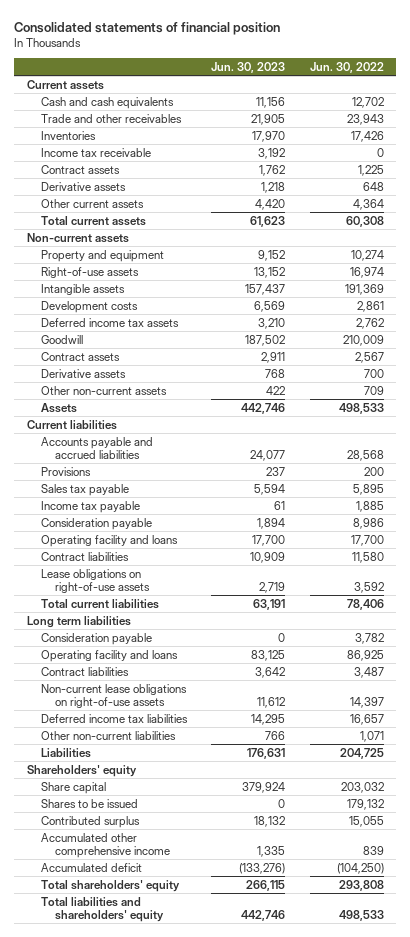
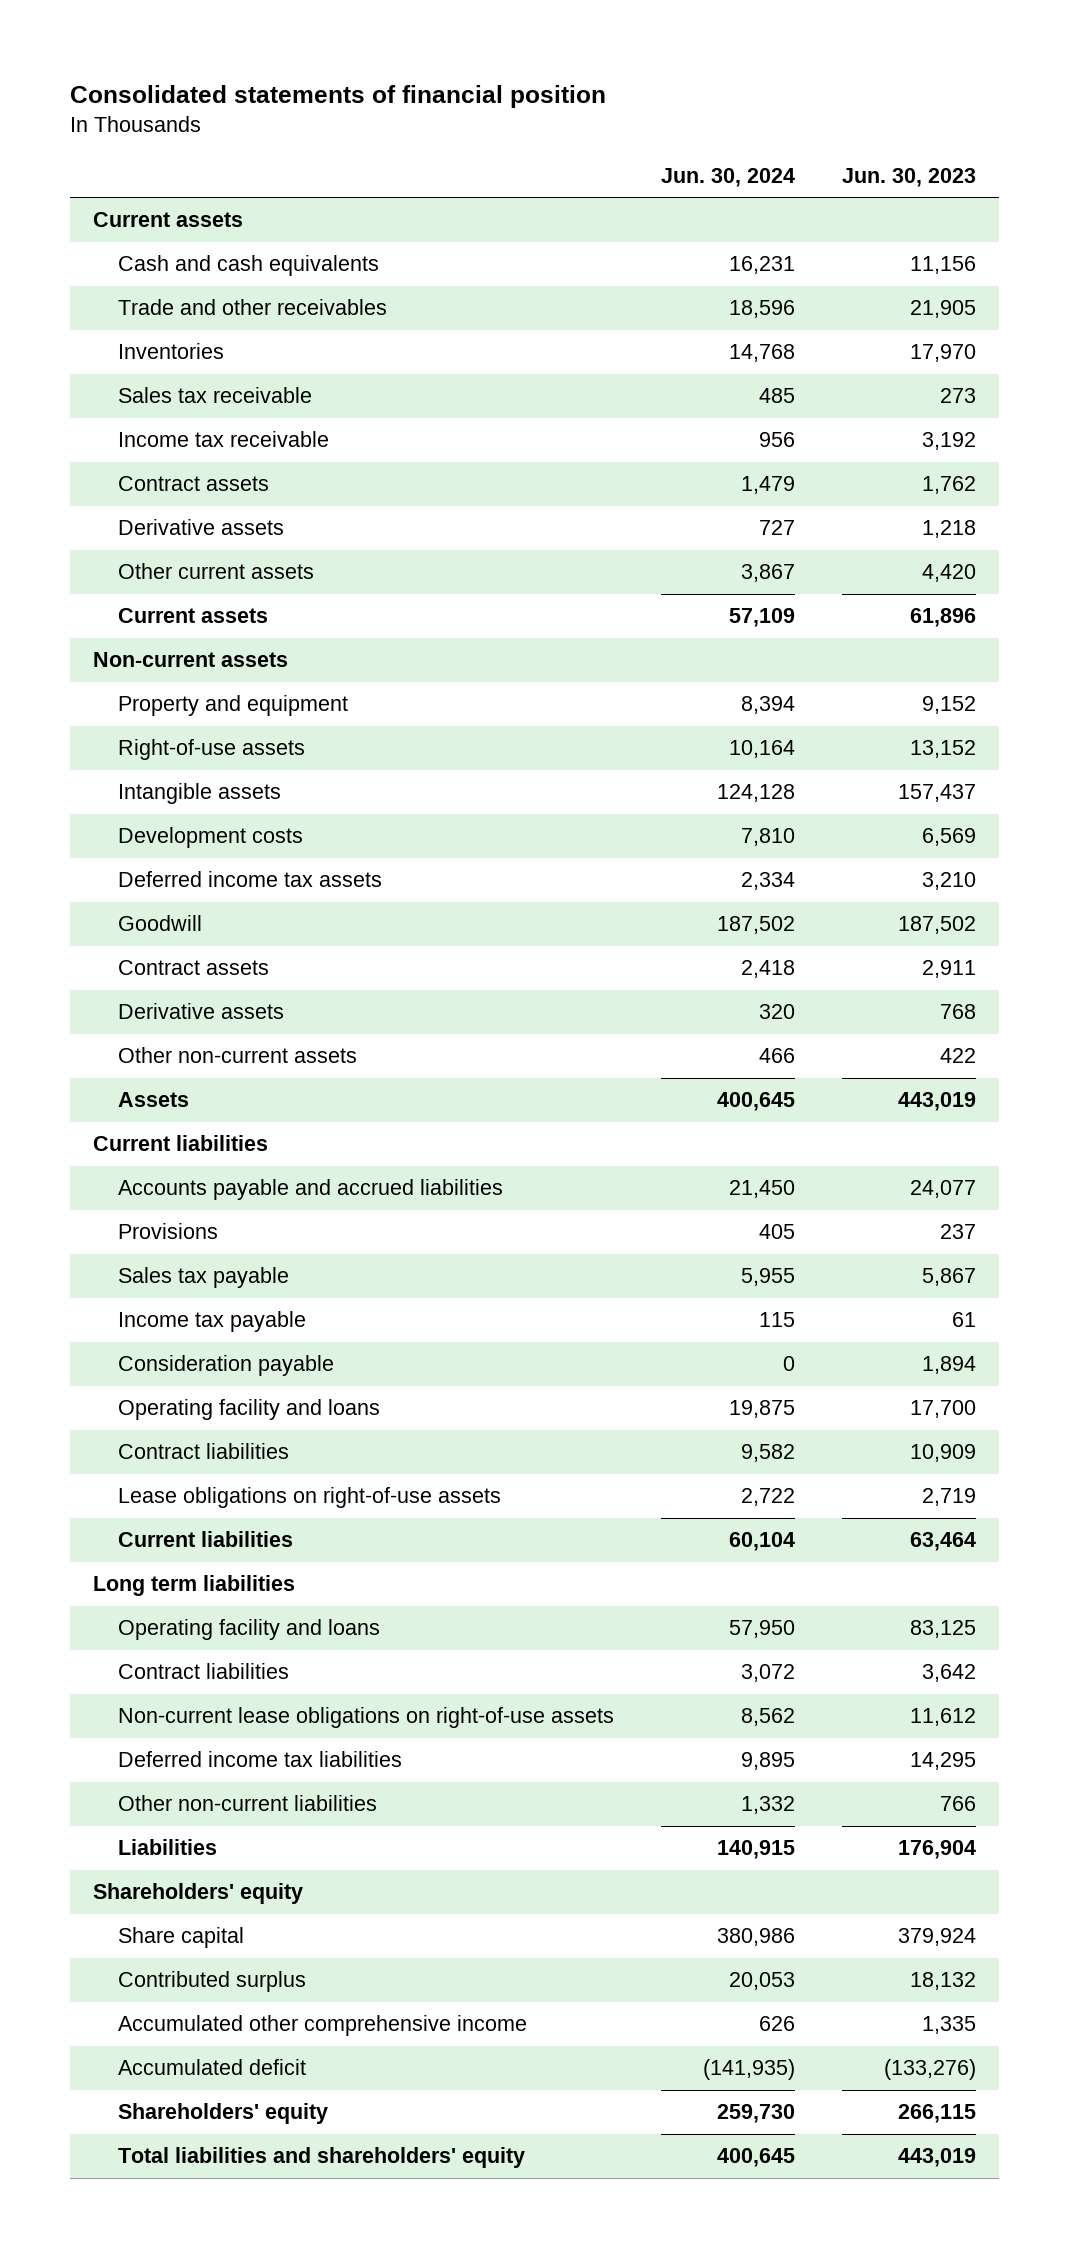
- | Jun. 30, 2023 | Jun. 30, 2022
+ | Jun. 30, 2024 | Jun. 30, 2023
+ Sales tax receivable | 485 | 273
- Total current assets | 61,623 | 60,308
+ Current assets | 57,109 | 61,896
- Assets | 442,746 | 498,533
+ Assets | 400,645 | 443,019
- Sales tax payable | 5,594 | 5,895
+ Sales tax payable | 5,955 | 5,867
- Total current liabilities | 63,191 | 78,406
+ Current liabilities | 60,104 | 63,464
- Consideration payable | 0 | 3,782
- Liabilities | 176,631 | 204,725
+ Liabilities | 140,915 | 176,904
- Shares to be issued | 0 | 179,132
- Total shareholders' equity | 266,115 | 293,808
- Total liabilities and shareholders' equity | 442,746 | 498,533
+ Shareholders' equity | 259,730 | 266,115
+ Total liabilities and shareholders' equity | 400,645 | 443,019

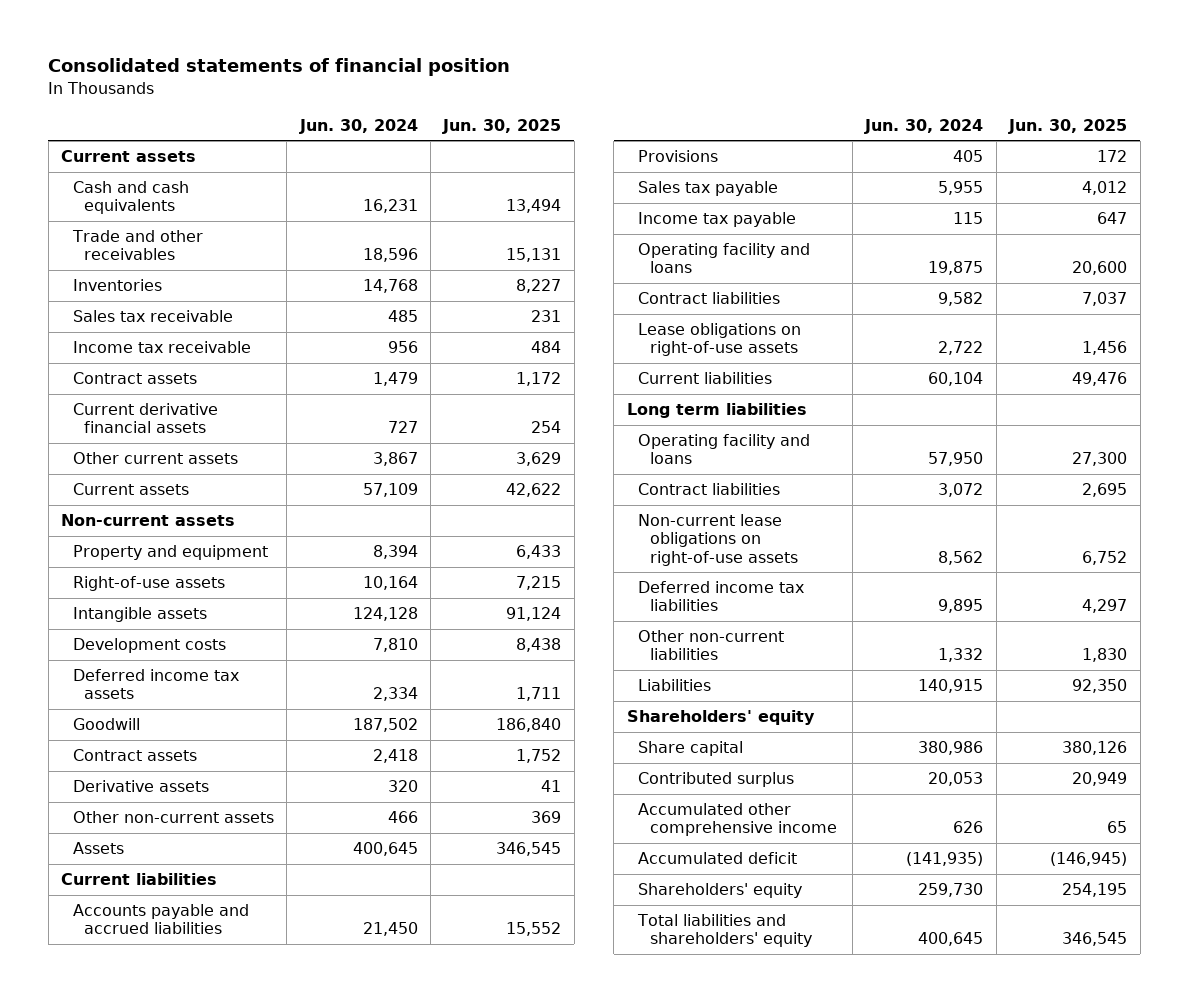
- | Jun. 30, 2024 | Jun. 30, 2023
+ | Jun. 30, 2024 | Jun. 30, 2025
- Derivative assets | 727 | 1,218
+ Current derivative financial assets | 727 | 254
- Consideration payable | 0 | 1,894

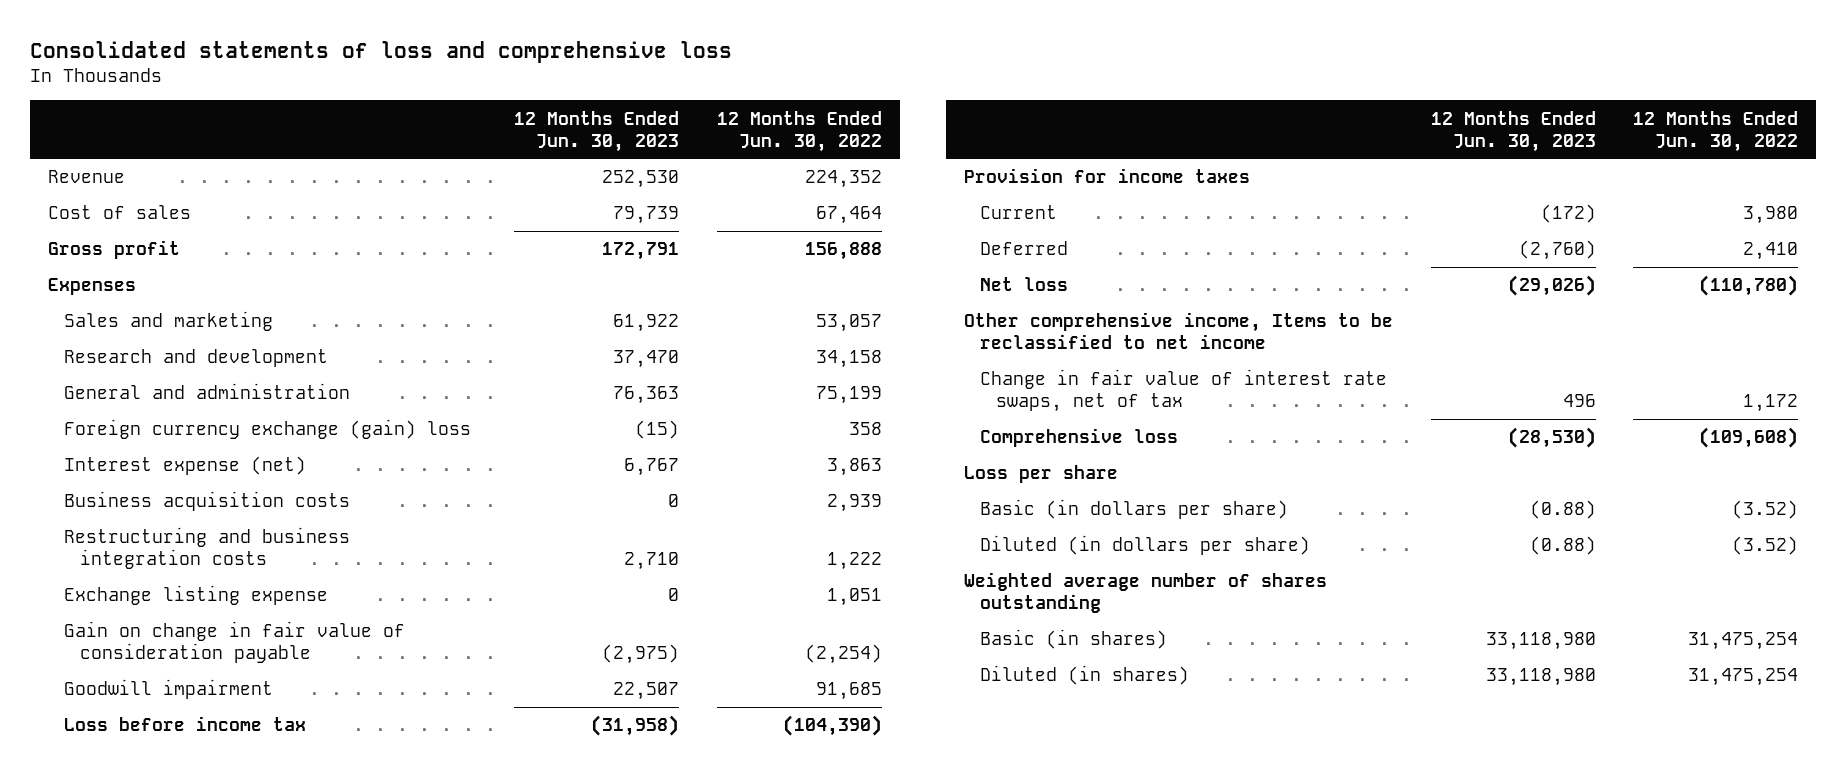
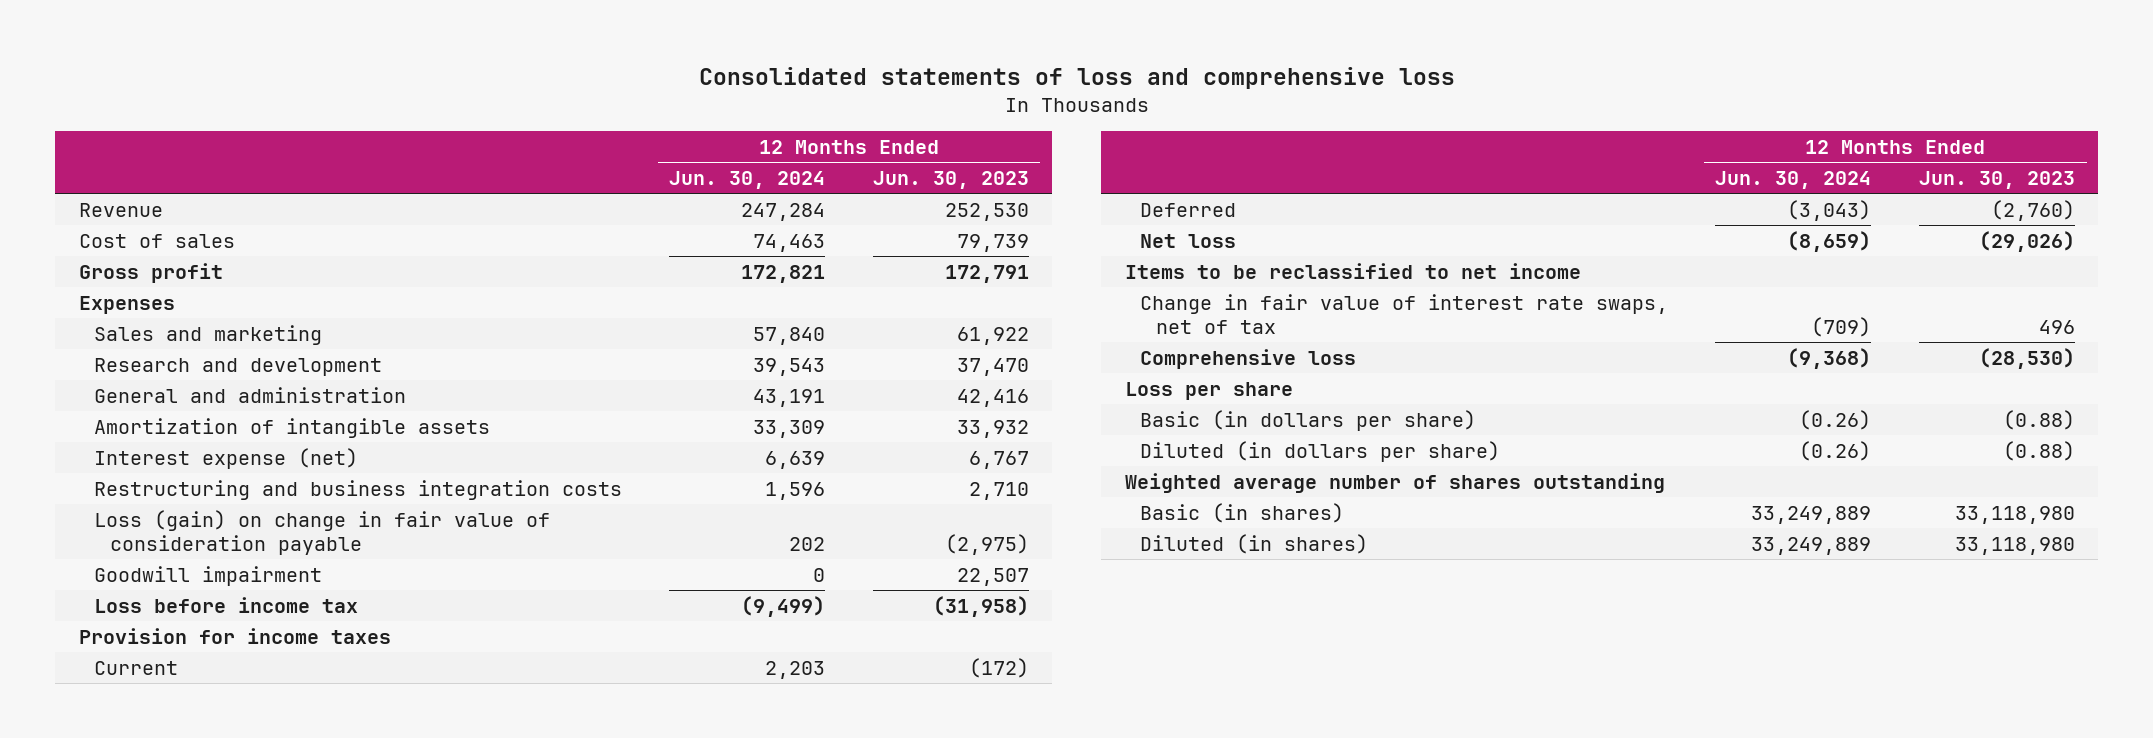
- | 12 Months Ended Jun. 30, 2023 | 12 Months Ended Jun. 30, 2022
+ | 12 Months Ended Jun. 30, 2024 | 12 Months Ended Jun. 30, 2023
- General and administration | 76,363 | 75,199
- Foreign currency exchange (gain) loss | (15) | 358
+ General and administration | 43,191 | 42,416
+ Amortization of intangible assets | 33,309 | 33,932
- Business acquisition costs | 0 | 2,939
- Exchange listing expense | 0 | 1,051
- Gain on change in fair value of consideration payable | (2,975) | (2,254)
+ Loss (gain) on change in fair value of consideration payable | 202 | (2,975)
- Other comprehensive income, Items to be reclassified to net income
+ Items to be reclassified to net income

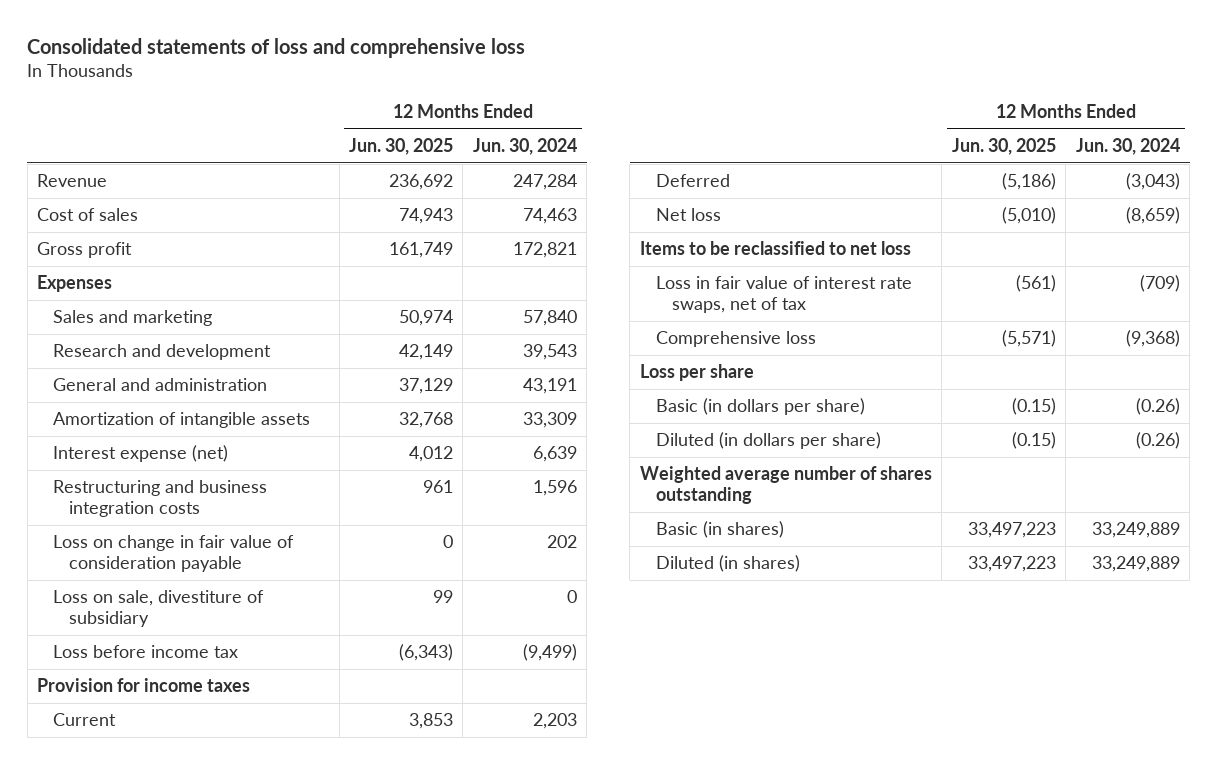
- | 12 Months Ended Jun. 30, 2024 | 12 Months Ended Jun. 30, 2023
+ | 12 Months Ended Jun. 30, 2025 | 12 Months Ended Jun. 30, 2024
- Loss (gain) on change in fair value of consideration payable | 202 | (2,975)
- Goodwill impairment | 0 | 22,507
+ Loss on change in fair value of consideration payable | 0 | 202
+ Loss on sale, divestiture of subsidiary | 99 | 0
- Items to be reclassified to net income
- Change in fair value of interest rate swaps, net of tax | (709) | 496
+ Items to be reclassified to net loss
+ Loss in fair value of interest rate swaps, net of tax | (561) | (709)

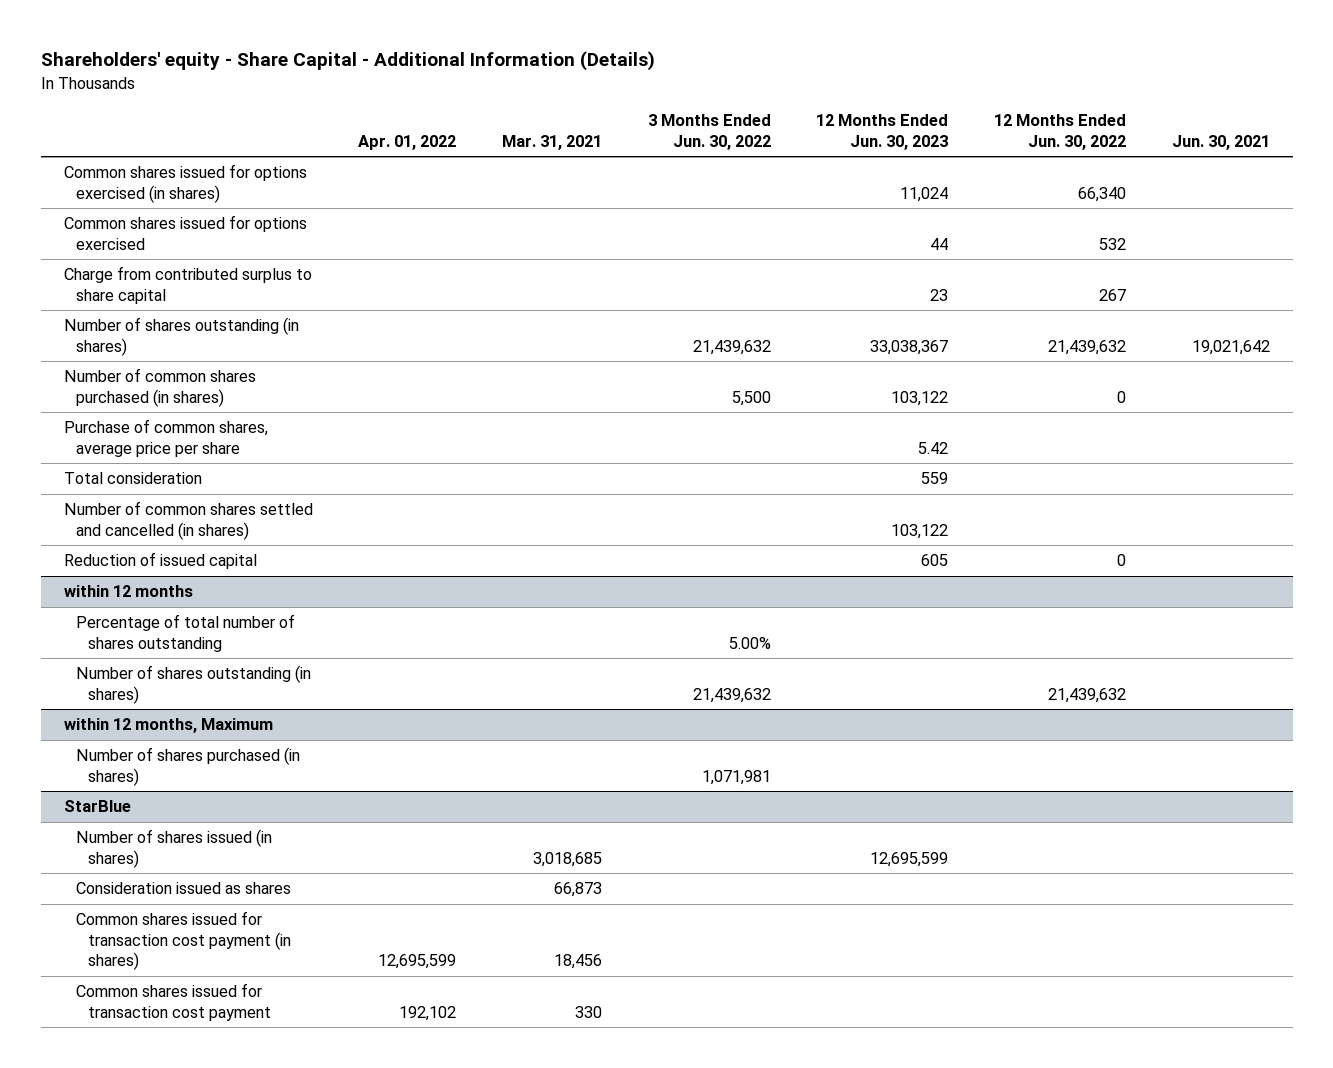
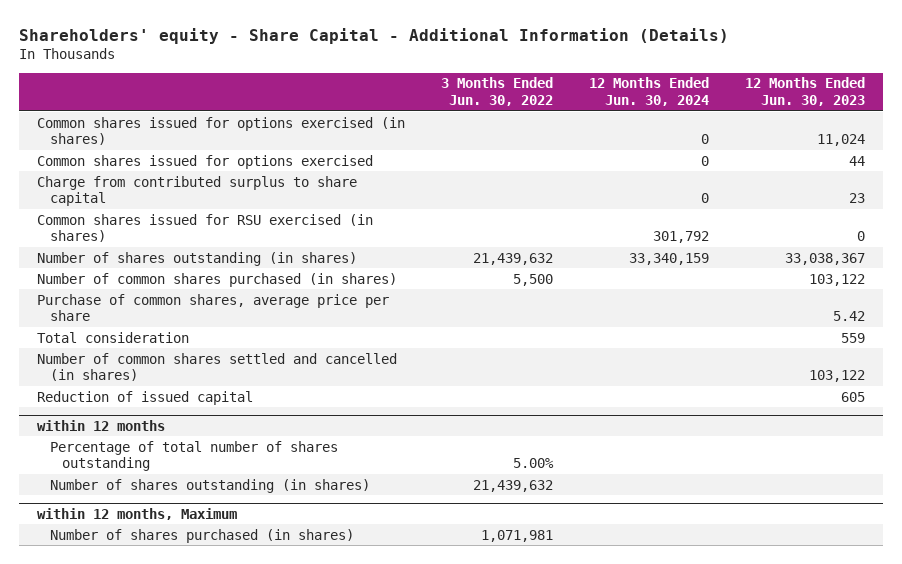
- | Apr. 01, 2022 | Mar. 31, 2021 | 3 Months Ended Jun. 30, 2022 | 12 Months Ended Jun. 30, 2023 | 12 Months Ended Jun. 30, 2022 | Jun. 30, 2021
+ | 3 Months Ended Jun. 30, 2022 | 12 Months Ended Jun. 30, 2024 | 12 Months Ended Jun. 30, 2023
+ Common shares issued for RSU exercised (in shares) | | 301,792 | 0
- StarBlue
- Number of shares issued (in shares) | | 3,018,685 | | 12,695,599 | |
- Consideration issued as shares | | 66,873 | | | |
- Common shares issued for transaction cost payment (in shares) | 12,695,599 | 18,456 | | | |
- Common shares issued for transaction cost payment | 192,102 | 330 | | | |

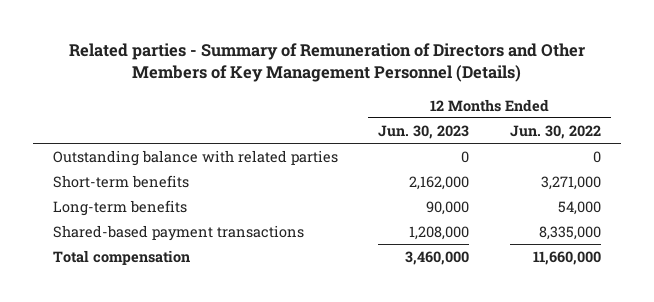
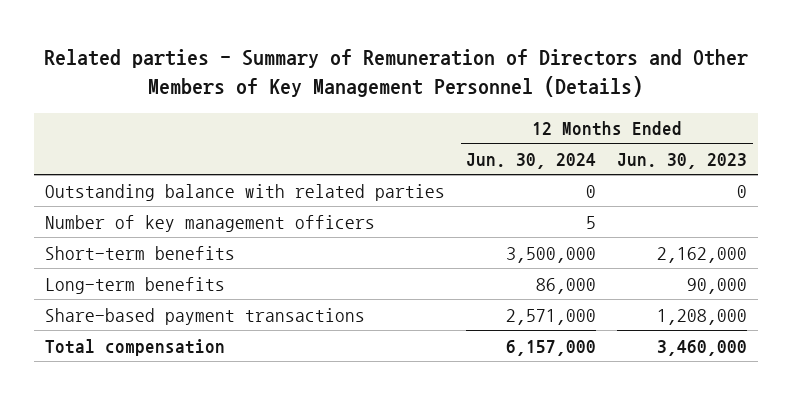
- | 12 Months Ended Jun. 30, 2023 | 12 Months Ended Jun. 30, 2022
+ | 12 Months Ended Jun. 30, 2024 | 12 Months Ended Jun. 30, 2023
+ Number of key management officers | 5 |
- Shared-based payment transactions | 1,208,000 | 8,335,000
+ Share-based payment transactions | 2,571,000 | 1,208,000

